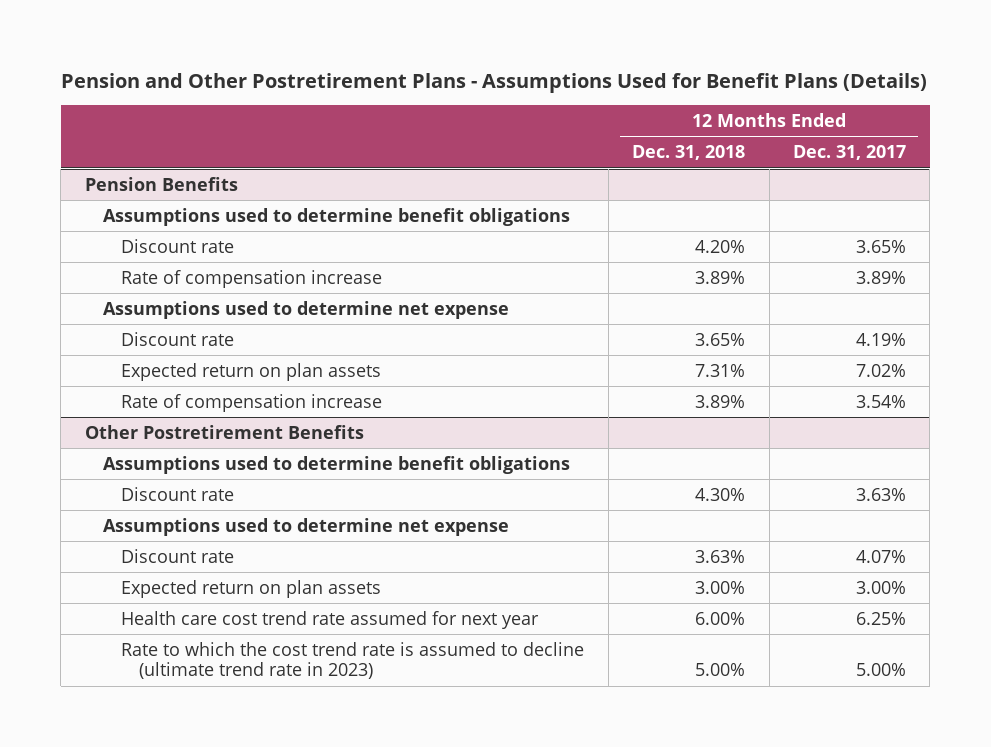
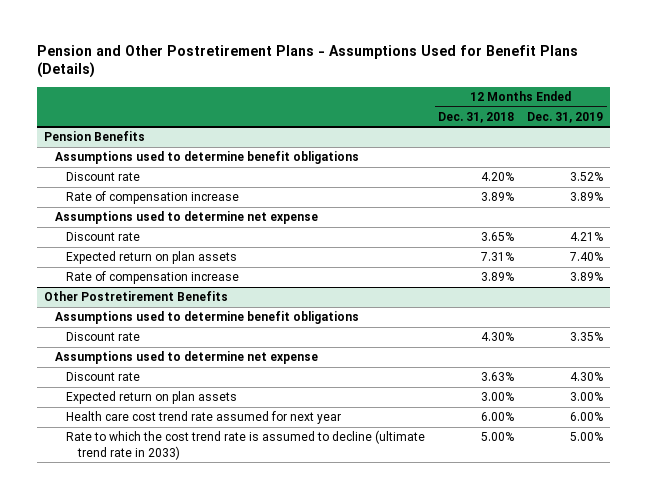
- | 12 Months Ended Dec. 31, 2018 | 12 Months Ended Dec. 31, 2017
+ | 12 Months Ended Dec. 31, 2018 | 12 Months Ended Dec. 31, 2019
@ Other Postretirement Benefits
- Rate to which the cost trend rate is assumed to decline (ultimate trend rate in 2023) | 5.00% | 5.00%
+ Rate to which the cost trend rate is assumed to decline (ultimate trend rate in 2033) | 5.00% | 5.00%

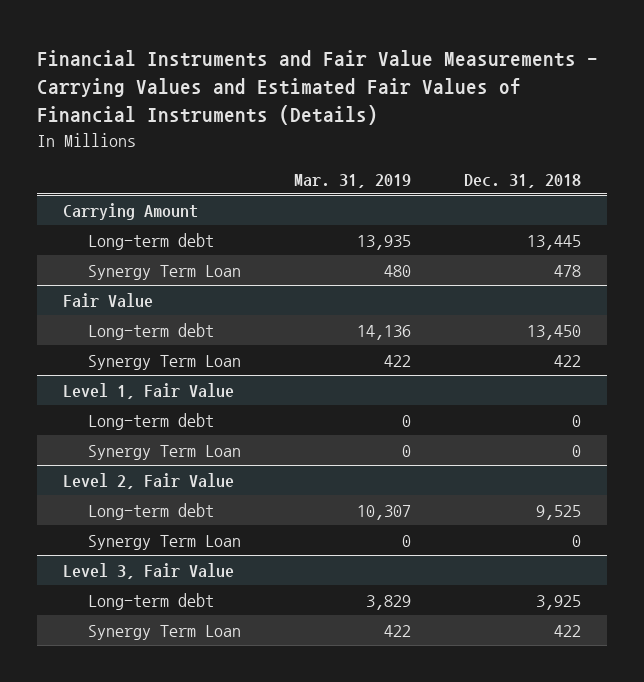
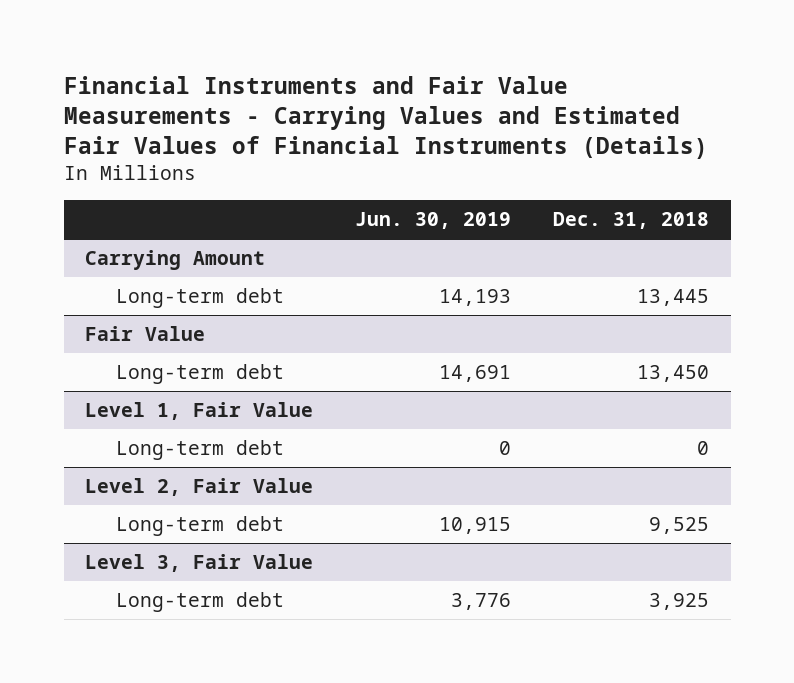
- | Mar. 31, 2019 | Dec. 31, 2018
+ | Jun. 30, 2019 | Dec. 31, 2018
@ Carrying Amount
- Synergy Term Loan | 480 | 478
@ Fair Value
- Synergy Term Loan | 422 | 422
@ Level 1, Fair Value
- Synergy Term Loan | 0 | 0
@ Level 2, Fair Value
- Synergy Term Loan | 0 | 0
@ Level 3, Fair Value
- Synergy Term Loan | 422 | 422

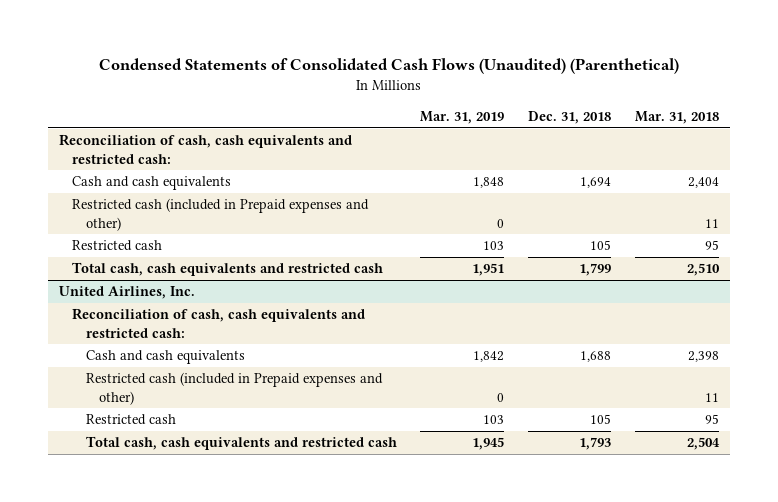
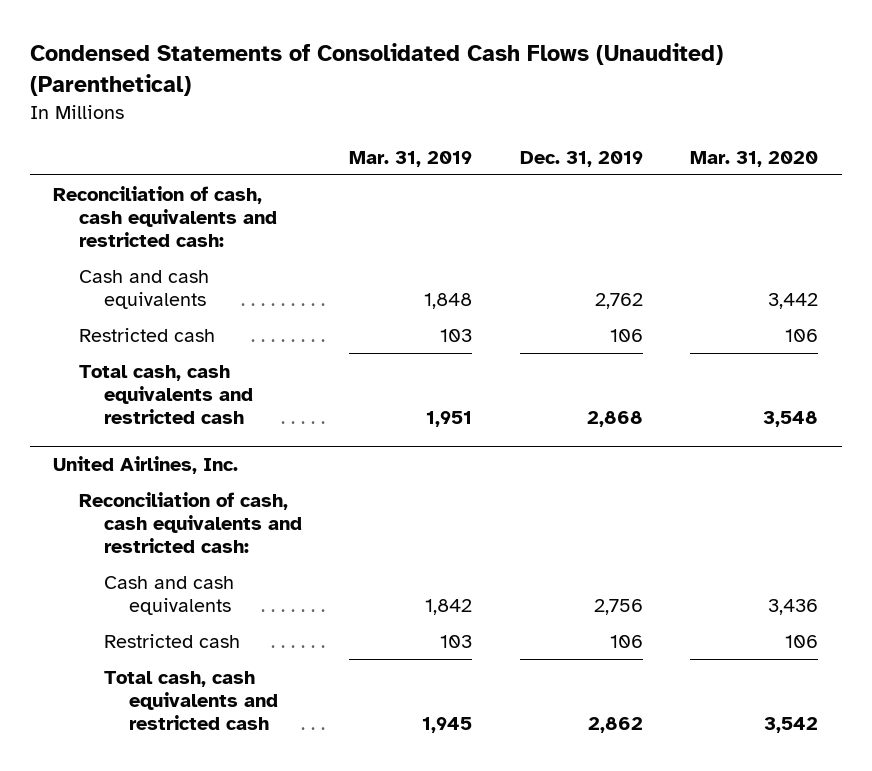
- | Mar. 31, 2019 | Dec. 31, 2018 | Mar. 31, 2018
+ | Mar. 31, 2019 | Dec. 31, 2019 | Mar. 31, 2020
- Restricted cash (included in Prepaid expenses and other) | 0 | | 11
@ United Airlines, Inc.
- Restricted cash (included in Prepaid expenses and other) | 0 | | 11

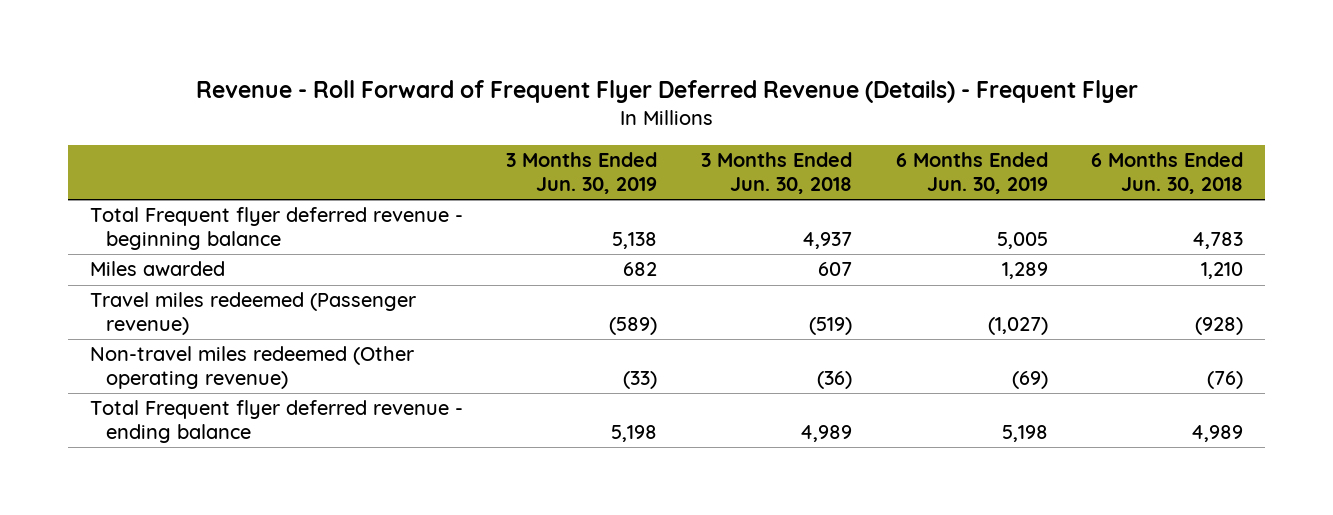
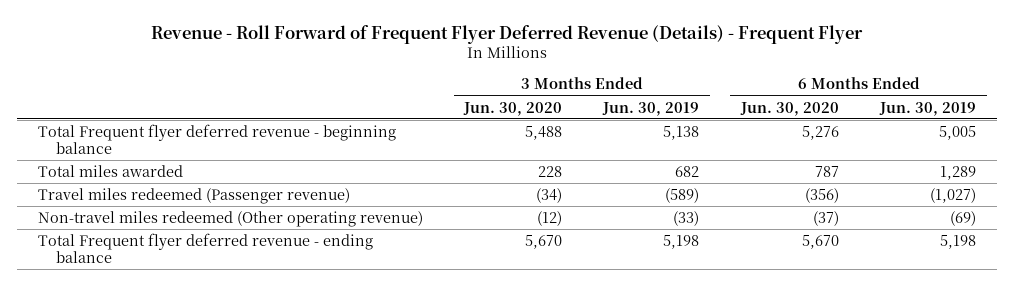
- | 3 Months Ended Jun. 30, 2019 | 3 Months Ended Jun. 30, 2018 | 6 Months Ended Jun. 30, 2019 | 6 Months Ended Jun. 30, 2018
+ | 3 Months Ended Jun. 30, 2020 | 3 Months Ended Jun. 30, 2019 | 6 Months Ended Jun. 30, 2020 | 6 Months Ended Jun. 30, 2019
- Miles awarded | 682 | 607 | 1,289 | 1,210
+ Total miles awarded | 228 | 682 | 787 | 1,289

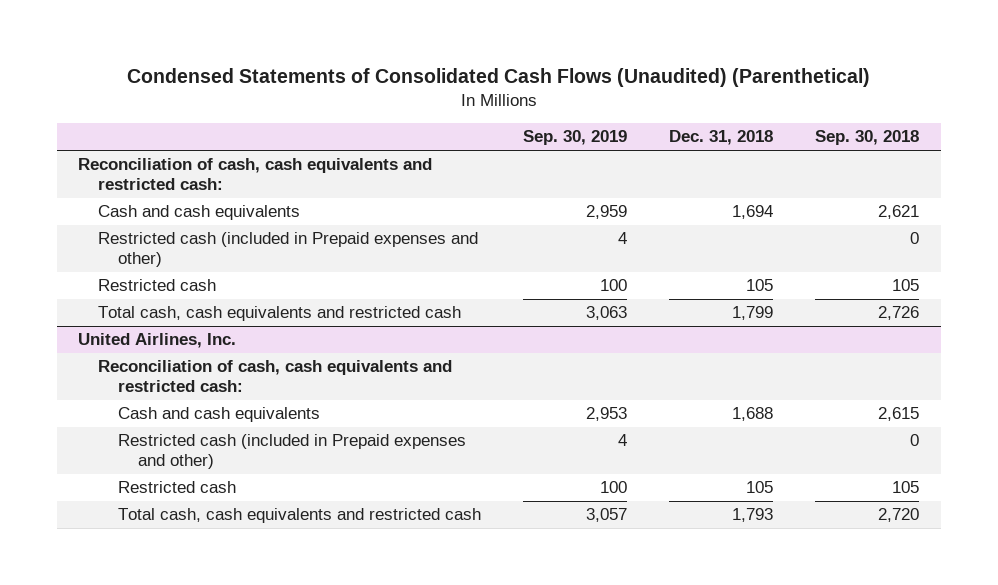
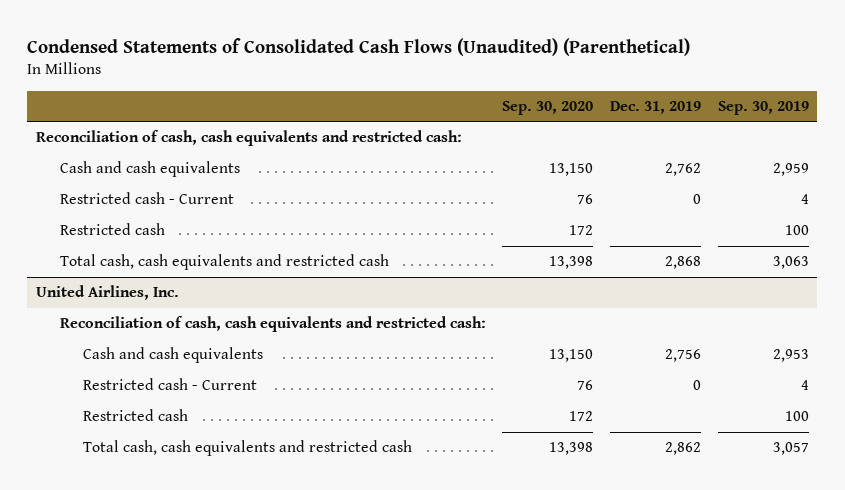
- | Sep. 30, 2019 | Dec. 31, 2018 | Sep. 30, 2018
+ | Sep. 30, 2020 | Dec. 31, 2019 | Sep. 30, 2019
- Restricted cash (included in Prepaid expenses and other) | 4 | | 0
+ Restricted cash - Current | 76 | 0 | 4
@ United Airlines, Inc.
- Restricted cash (included in Prepaid expenses and other) | 4 | | 0
+ Restricted cash - Current | 76 | 0 | 4

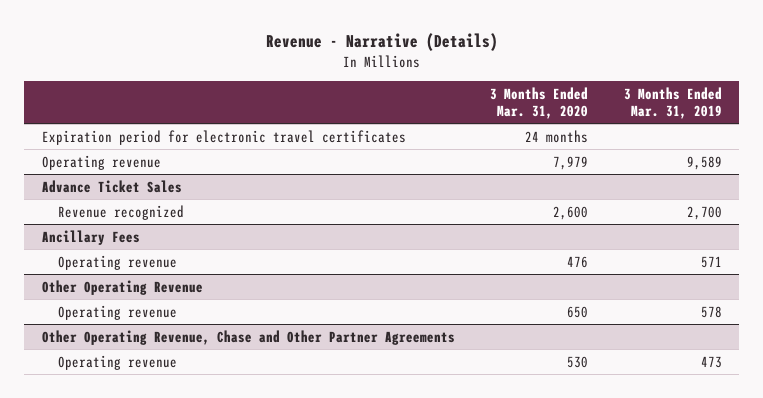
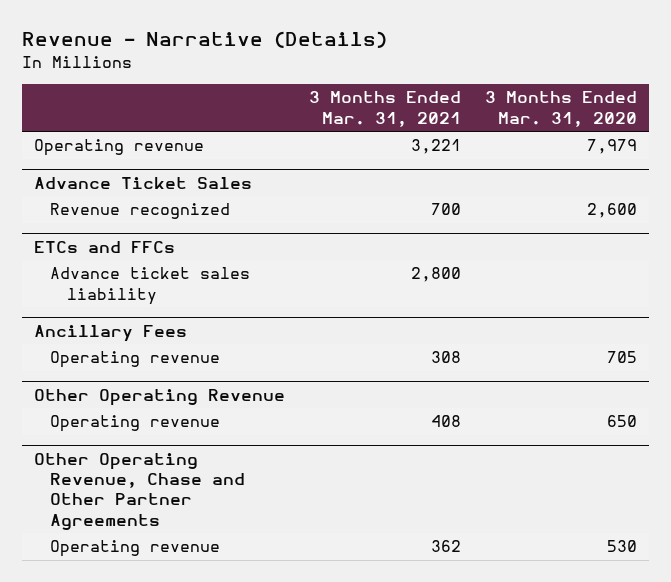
- | 3 Months Ended Mar. 31, 2020 | 3 Months Ended Mar. 31, 2019
+ | 3 Months Ended Mar. 31, 2021 | 3 Months Ended Mar. 31, 2020
- Expiration period for electronic travel certificates | 24 months |
+ ETCs and FFCs
+ Advance ticket sales liability | 2,800 |
@ Ancillary Fees
- Operating revenue | 476 | 571
+ Operating revenue | 308 | 705

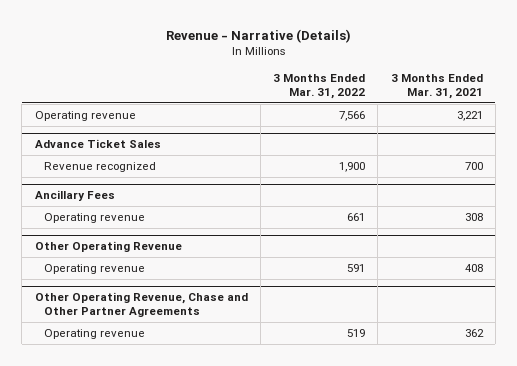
- | 3 Months Ended Mar. 31, 2021 | 3 Months Ended Mar. 31, 2020
+ | 3 Months Ended Mar. 31, 2022 | 3 Months Ended Mar. 31, 2021
- ETCs and FFCs
- Advance ticket sales liability | 2,800 |

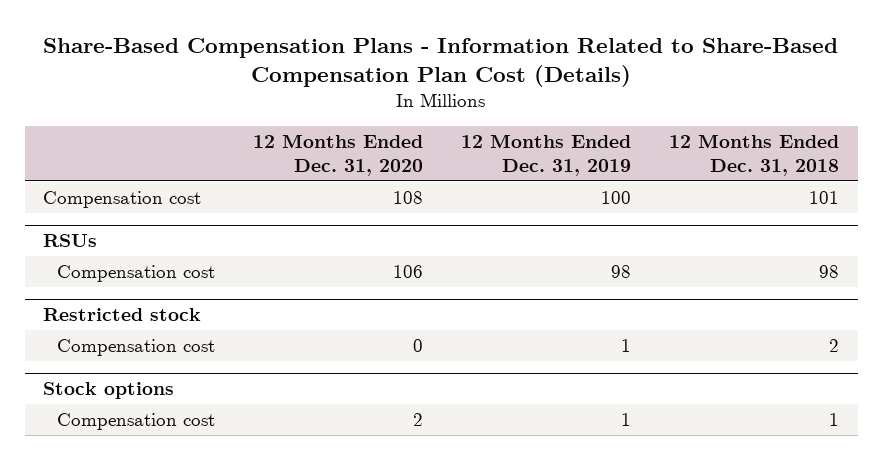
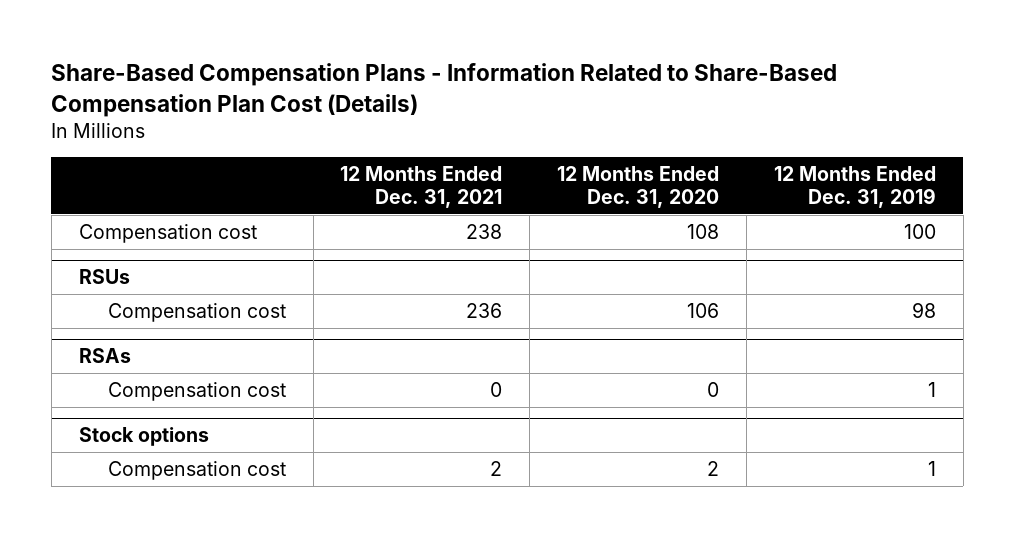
- | 12 Months Ended Dec. 31, 2020 | 12 Months Ended Dec. 31, 2019 | 12 Months Ended Dec. 31, 2018
+ | 12 Months Ended Dec. 31, 2021 | 12 Months Ended Dec. 31, 2020 | 12 Months Ended Dec. 31, 2019
- Restricted stock
+ RSAs

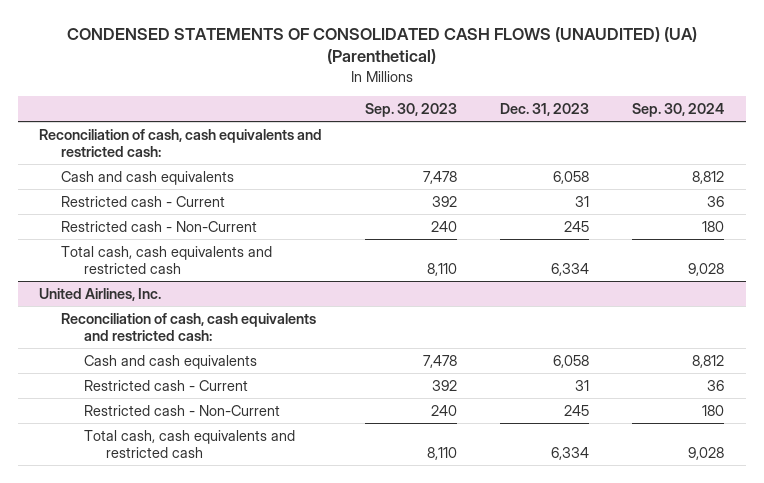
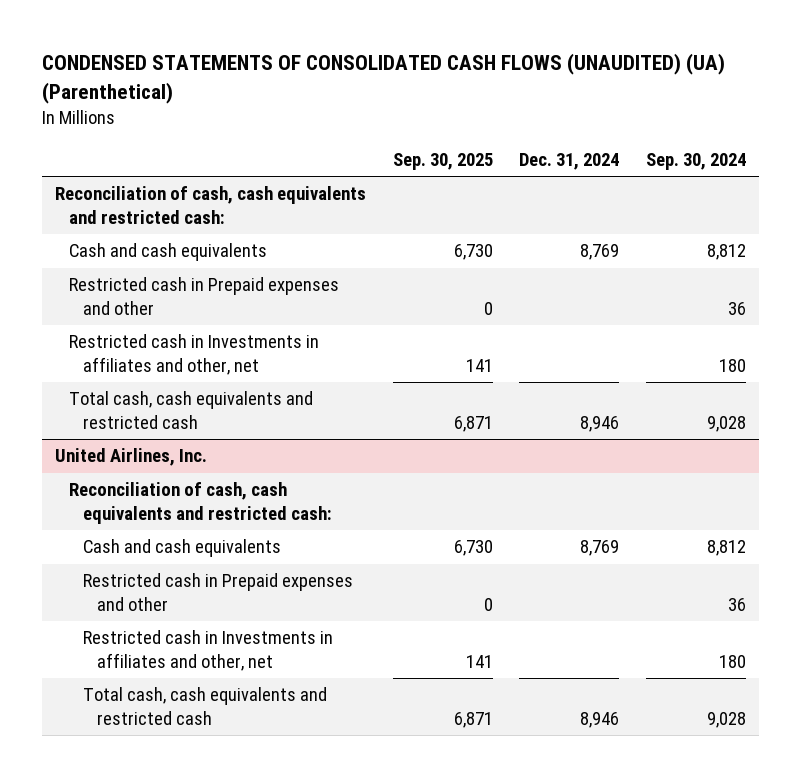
- | Sep. 30, 2023 | Dec. 31, 2023 | Sep. 30, 2024
+ | Sep. 30, 2025 | Dec. 31, 2024 | Sep. 30, 2024
- Restricted cash - Current | 392 | 31 | 36
- Restricted cash - Non-Current | 240 | 245 | 180
+ Restricted cash in Prepaid expenses and other | 0 | | 36
+ Restricted cash in Investments in affiliates and other, net | 141 | | 180
@ United Airlines, Inc.
- Restricted cash - Current | 392 | 31 | 36
- Restricted cash - Non-Current | 240 | 245 | 180
+ Restricted cash in Prepaid expenses and other | 0 | | 36
+ Restricted cash in Investments in affiliates and other, net | 141 | | 180

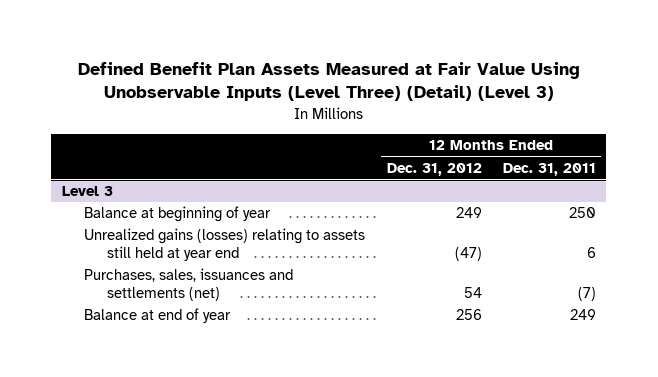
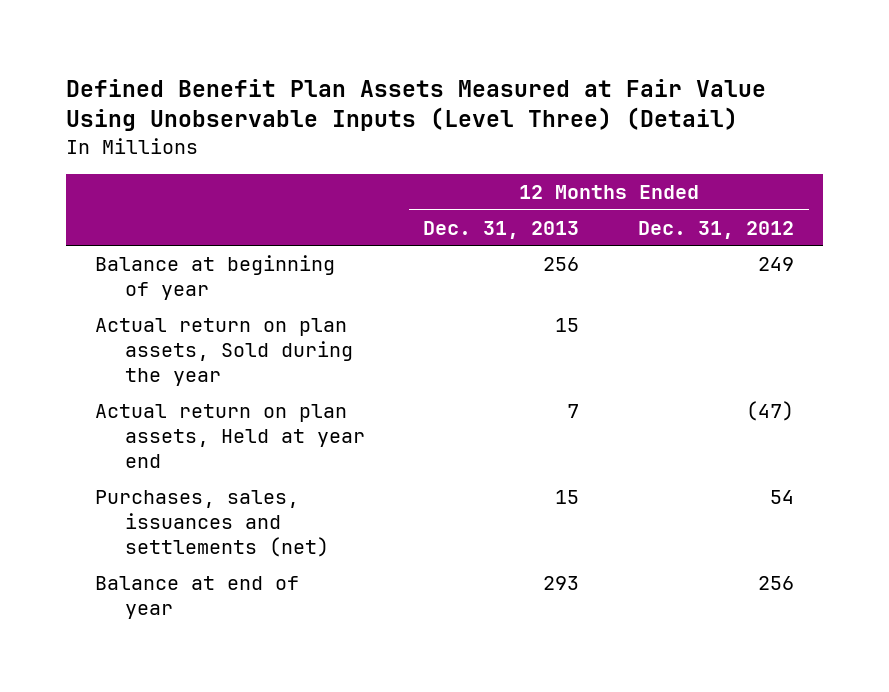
- Defined Benefit Plan Assets Measured at Fair Value Using Unobservable Inputs (Level Three) (Detail) (Level 3)
+ Defined Benefit Plan Assets Measured at Fair Value Using Unobservable Inputs (Level Three) (Detail)
- | 12 Months Ended Dec. 31, 2012 | 12 Months Ended Dec. 31, 2011
+ | 12 Months Ended Dec. 31, 2013 | 12 Months Ended Dec. 31, 2012
- Level 3
- Unrealized gains (losses) relating to assets still held at year end | (47) | 6
+ Actual return on plan assets, Sold during the year | 15 |
+ Actual return on plan assets, Held at year end | 7 | (47)

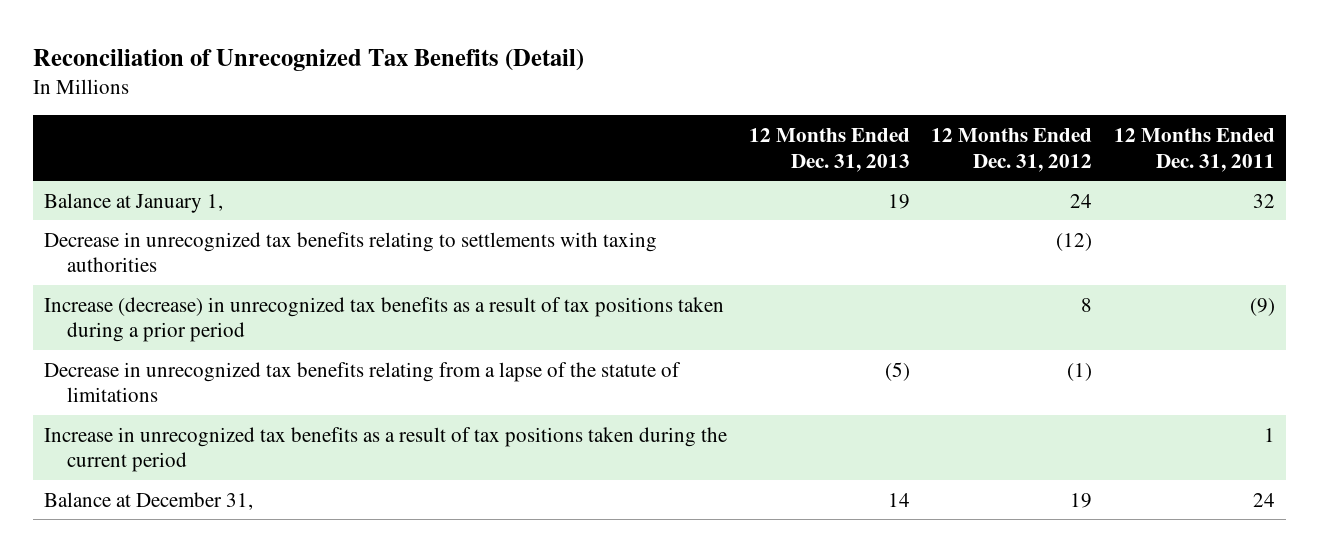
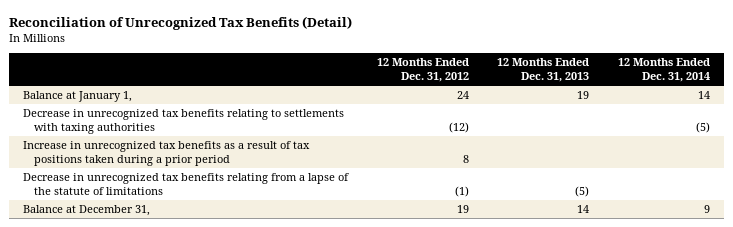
- | 12 Months Ended Dec. 31, 2013 | 12 Months Ended Dec. 31, 2012 | 12 Months Ended Dec. 31, 2011
+ | 12 Months Ended Dec. 31, 2012 | 12 Months Ended Dec. 31, 2013 | 12 Months Ended Dec. 31, 2014
- Increase (decrease) in unrecognized tax benefits as a result of tax positions taken during a prior period | | 8 | (9)
+ Increase in unrecognized tax benefits as a result of tax positions taken during a prior period | 8 | |
- Increase in unrecognized tax benefits as a result of tax positions taken during the current period | | | 1

